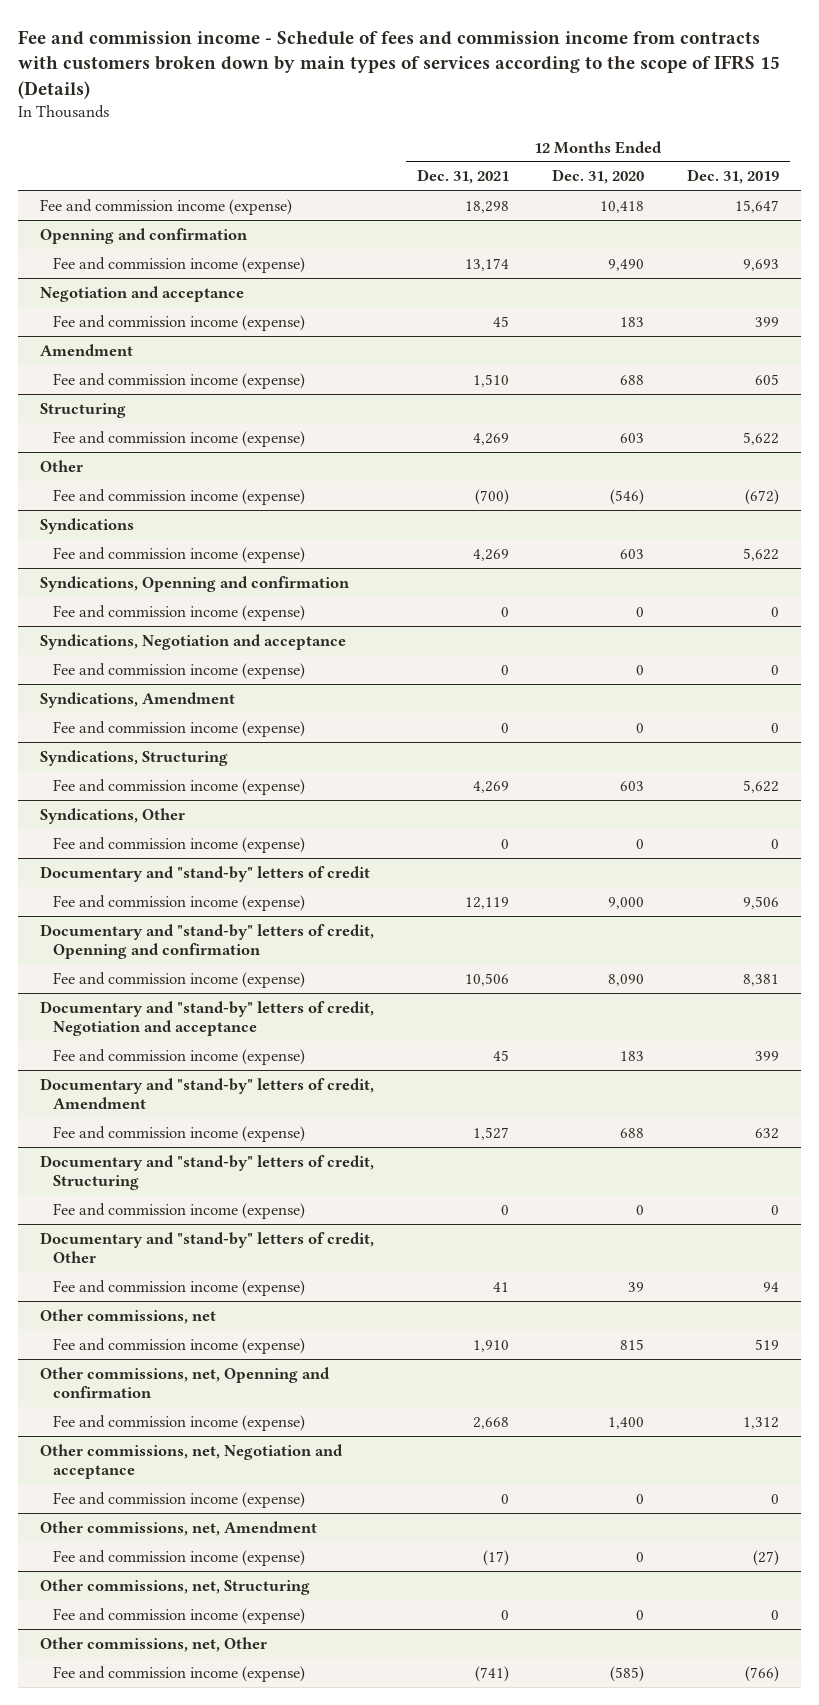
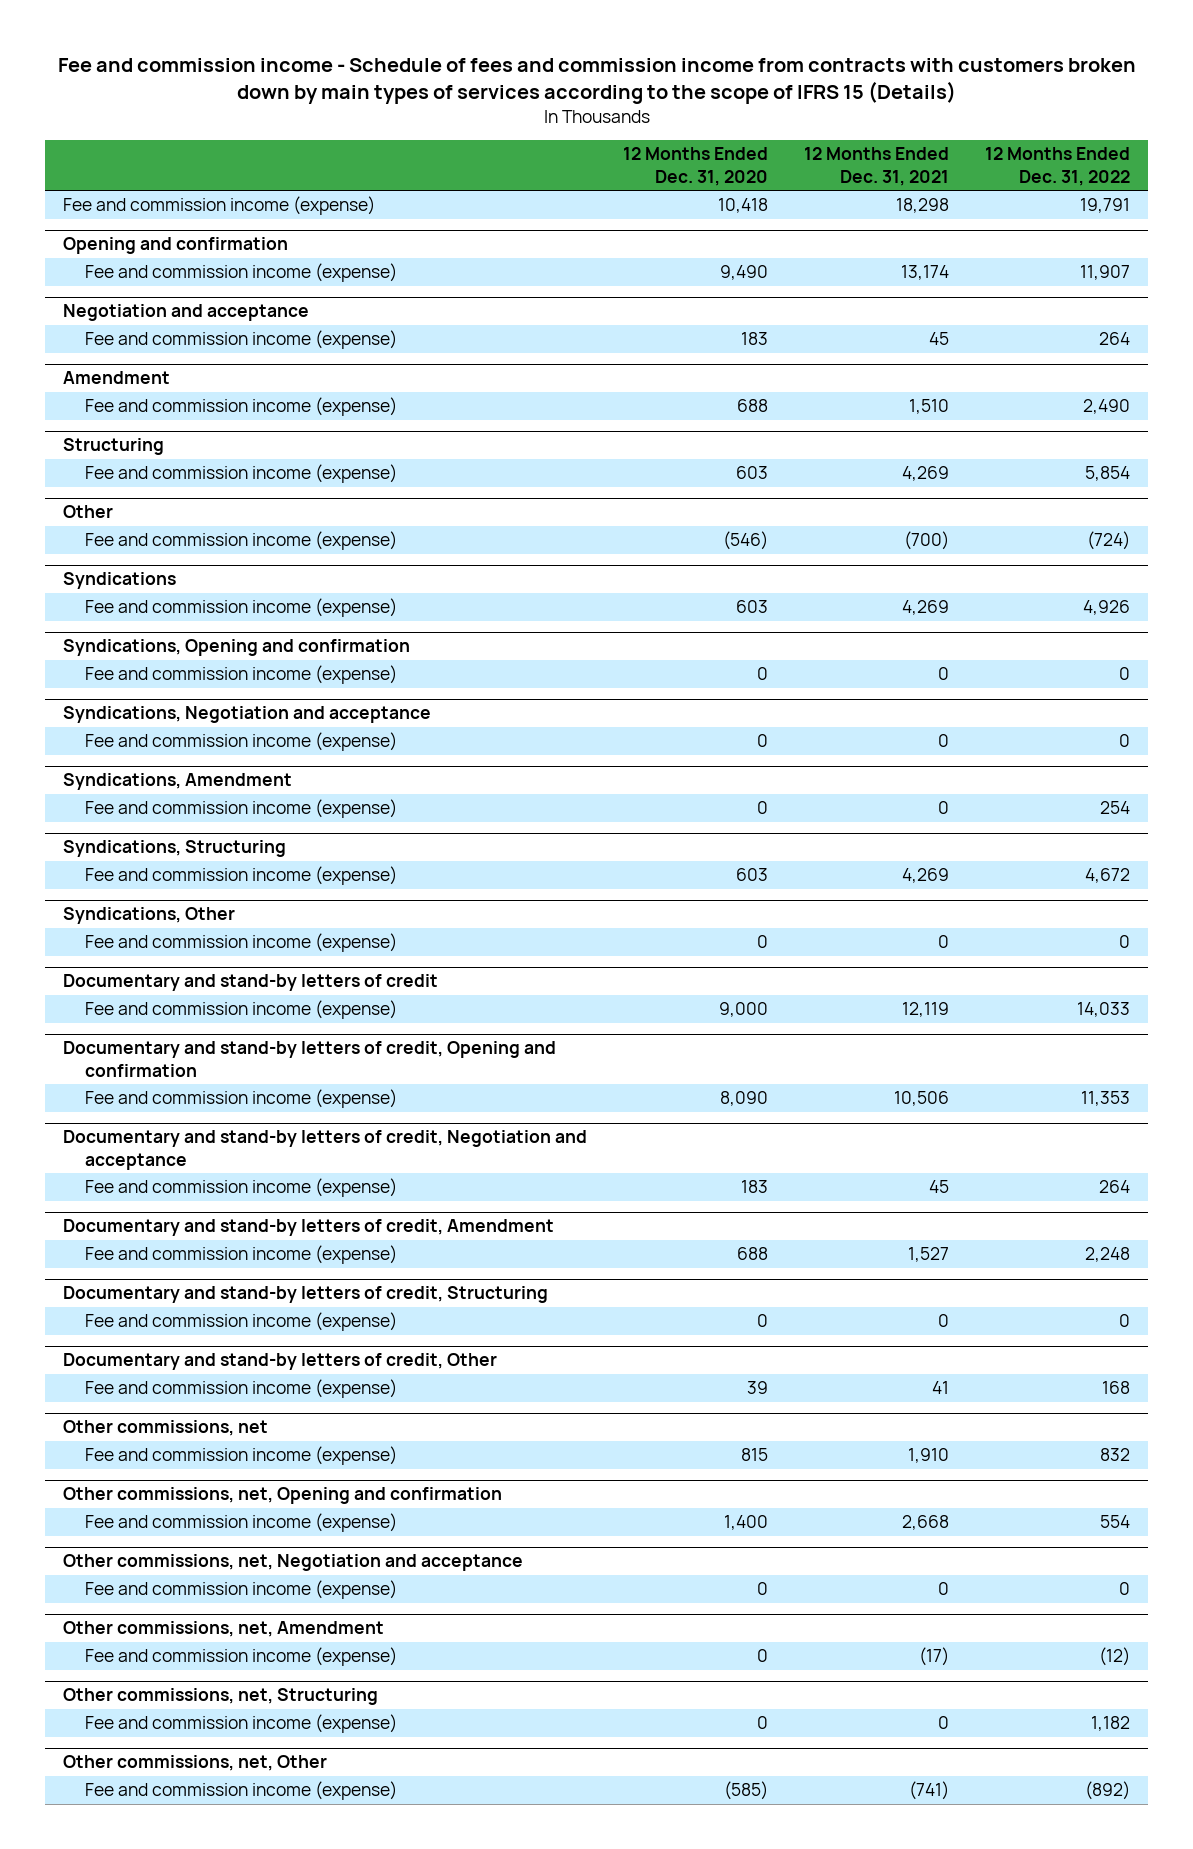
- | 12 Months Ended Dec. 31, 2021 | 12 Months Ended Dec. 31, 2020 | 12 Months Ended Dec. 31, 2019
+ | 12 Months Ended Dec. 31, 2020 | 12 Months Ended Dec. 31, 2021 | 12 Months Ended Dec. 31, 2022
- Openning and confirmation
+ Opening and confirmation
- Syndications, Openning and confirmation
+ Syndications, Opening and confirmation
- Documentary and "stand-by" letters of credit
+ Documentary and stand-by letters of credit
- Documentary and "stand-by" letters of credit, Openning and confirmation
+ Documentary and stand-by letters of credit, Opening and confirmation
- Documentary and "stand-by" letters of credit, Negotiation and acceptance
+ Documentary and stand-by letters of credit, Negotiation and acceptance
- Documentary and "stand-by" letters of credit, Amendment
+ Documentary and stand-by letters of credit, Amendment
- Documentary and "stand-by" letters of credit, Structuring
+ Documentary and stand-by letters of credit, Structuring
- Documentary and "stand-by" letters of credit, Other
+ Documentary and stand-by letters of credit, Other
- Other commissions, net, Openning and confirmation
+ Other commissions, net, Opening and confirmation

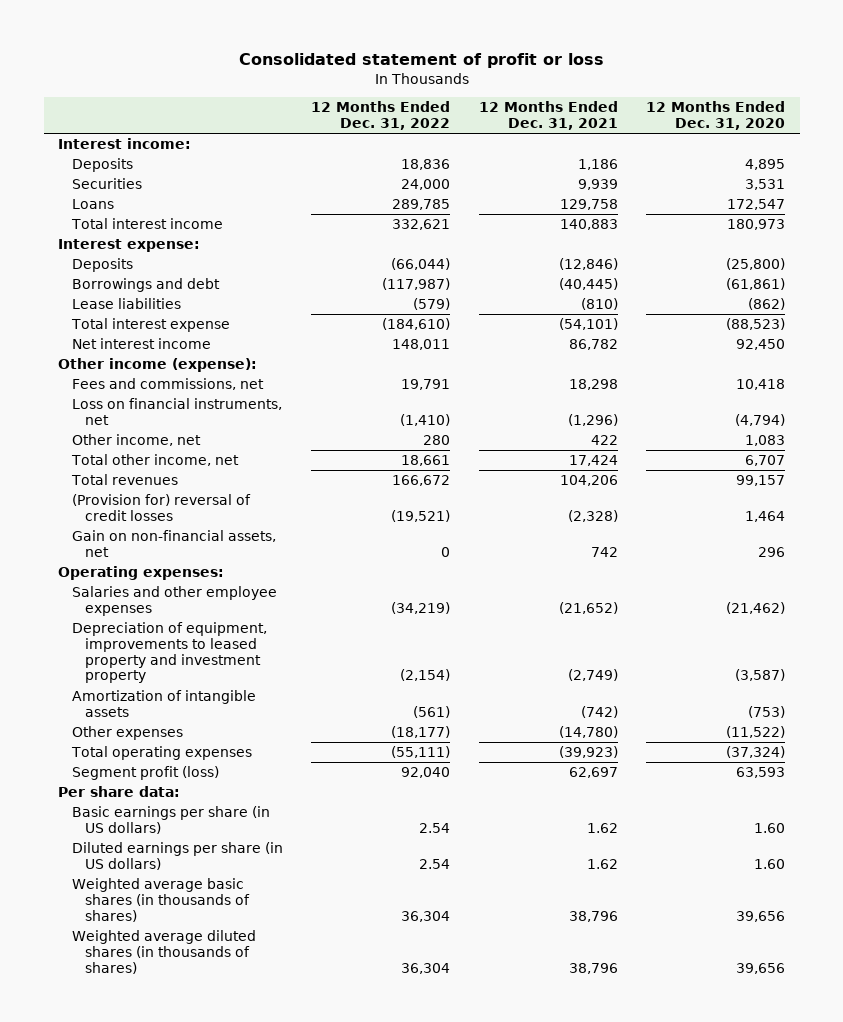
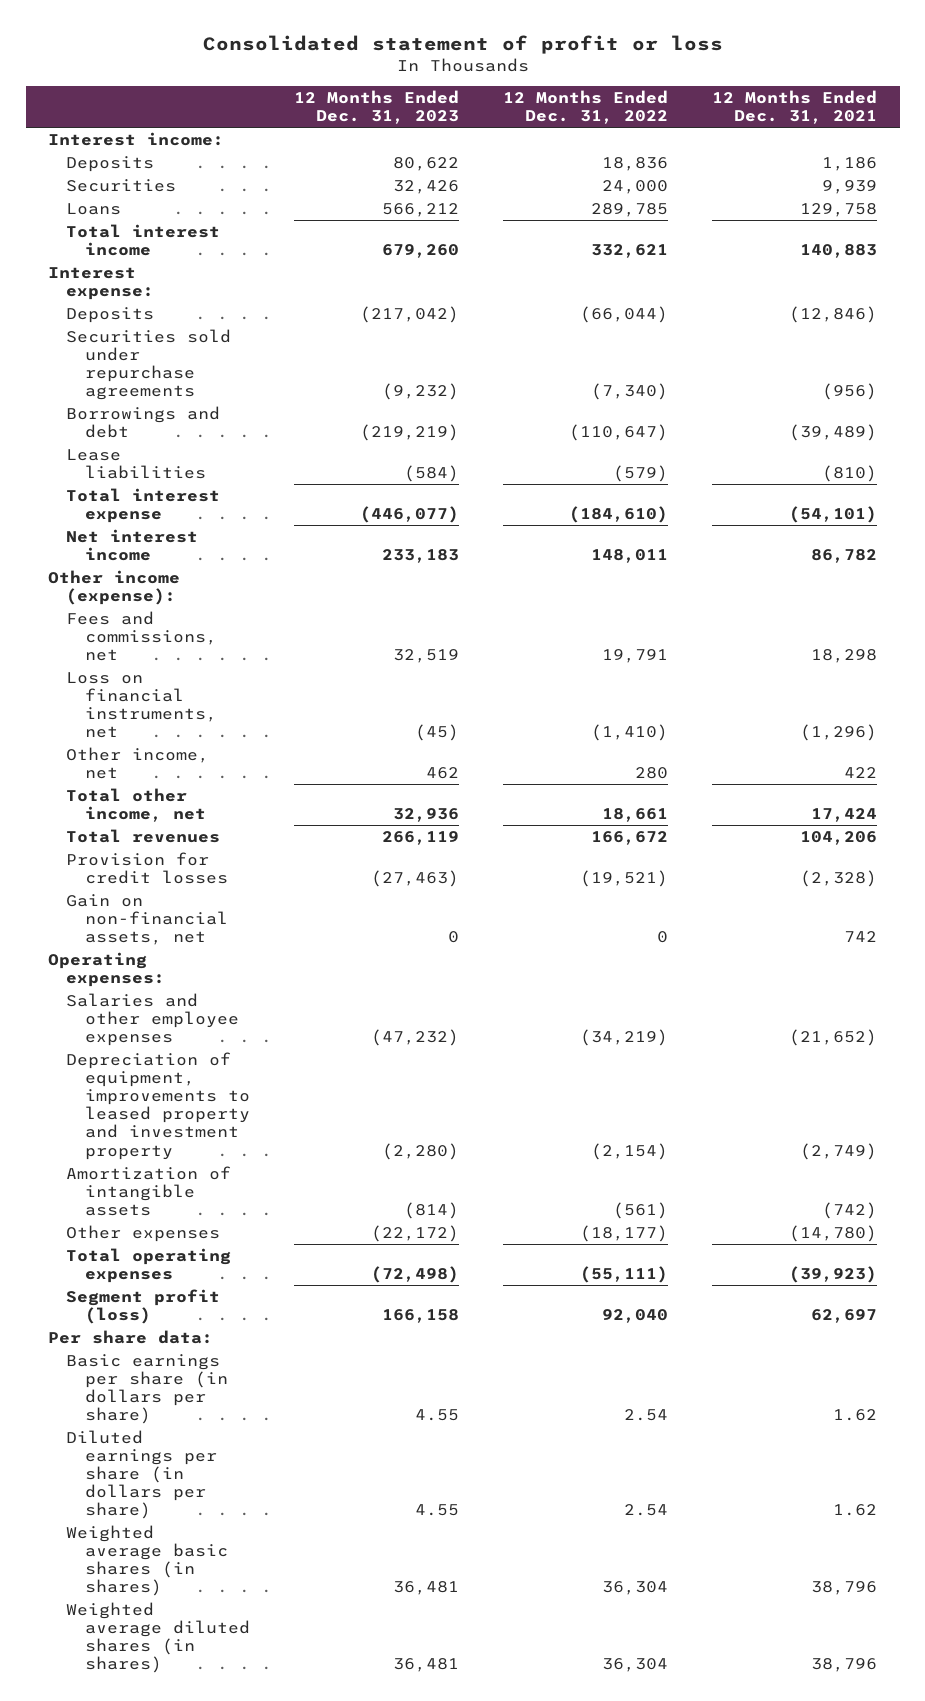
- | 12 Months Ended Dec. 31, 2022 | 12 Months Ended Dec. 31, 2021 | 12 Months Ended Dec. 31, 2020
+ | 12 Months Ended Dec. 31, 2023 | 12 Months Ended Dec. 31, 2022 | 12 Months Ended Dec. 31, 2021
- Borrowings and debt | (117,987) | (40,445) | (61,861)
+ Securities sold under repurchase agreements | (9,232) | (7,340) | (956)
+ Borrowings and debt | (219,219) | (110,647) | (39,489)
- (Provision for) reversal of credit losses | (19,521) | (2,328) | 1,464
+ Provision for credit losses | (27,463) | (19,521) | (2,328)
- Basic earnings per share (in US dollars) | 2.54 | 1.62 | 1.60
- Diluted earnings per share (in US dollars) | 2.54 | 1.62 | 1.60
- Weighted average basic shares (in thousands of shares) | 36,304 | 38,796 | 39,656
- Weighted average diluted shares (in thousands of shares) | 36,304 | 38,796 | 39,656
+ Basic earnings per share (in dollars per share) | 4.55 | 2.54 | 1.62
+ Diluted earnings per share (in dollars per share) | 4.55 | 2.54 | 1.62
+ Weighted average basic shares (in shares) | 36,481 | 36,304 | 38,796
+ Weighted average diluted shares (in shares) | 36,481 | 36,304 | 38,796

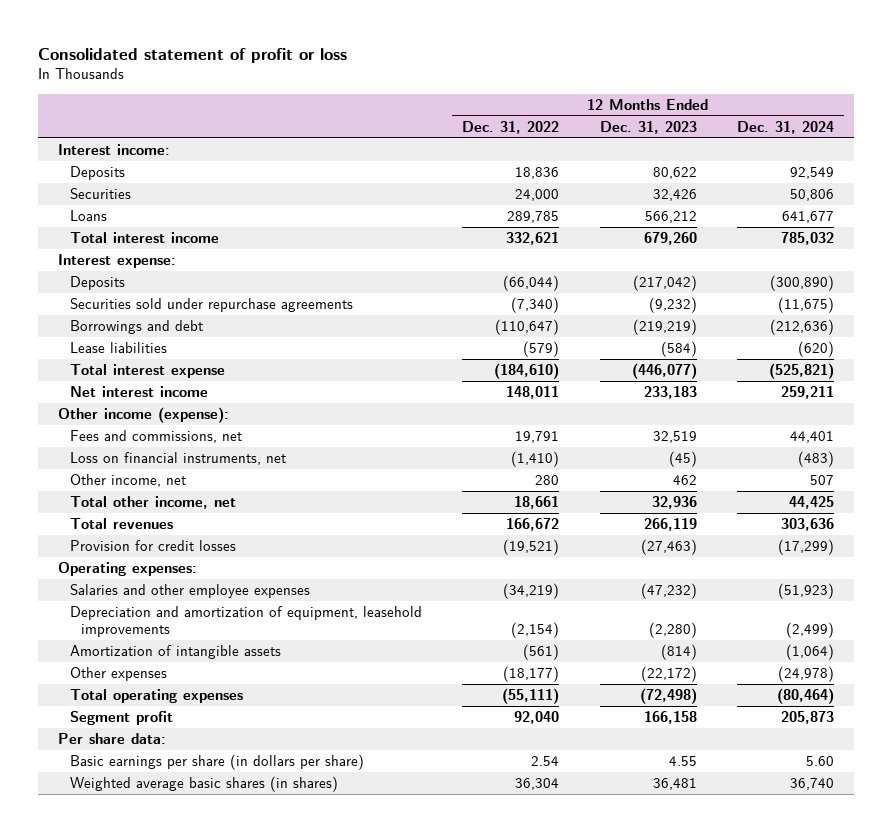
- | 12 Months Ended Dec. 31, 2023 | 12 Months Ended Dec. 31, 2022 | 12 Months Ended Dec. 31, 2021
+ | 12 Months Ended Dec. 31, 2022 | 12 Months Ended Dec. 31, 2023 | 12 Months Ended Dec. 31, 2024
- Gain on non-financial assets, net | 0 | 0 | 742
- Depreciation of equipment, improvements to leased property and investment property | (2,280) | (2,154) | (2,749)
+ Depreciation and amortization of equipment, leasehold improvements | (2,154) | (2,280) | (2,499)
- Segment profit (loss) | 166,158 | 92,040 | 62,697
+ Segment profit | 92,040 | 166,158 | 205,873
- Diluted earnings per share (in dollars per share) | 4.55 | 2.54 | 1.62
- Weighted average diluted shares (in shares) | 36,481 | 36,304 | 38,796

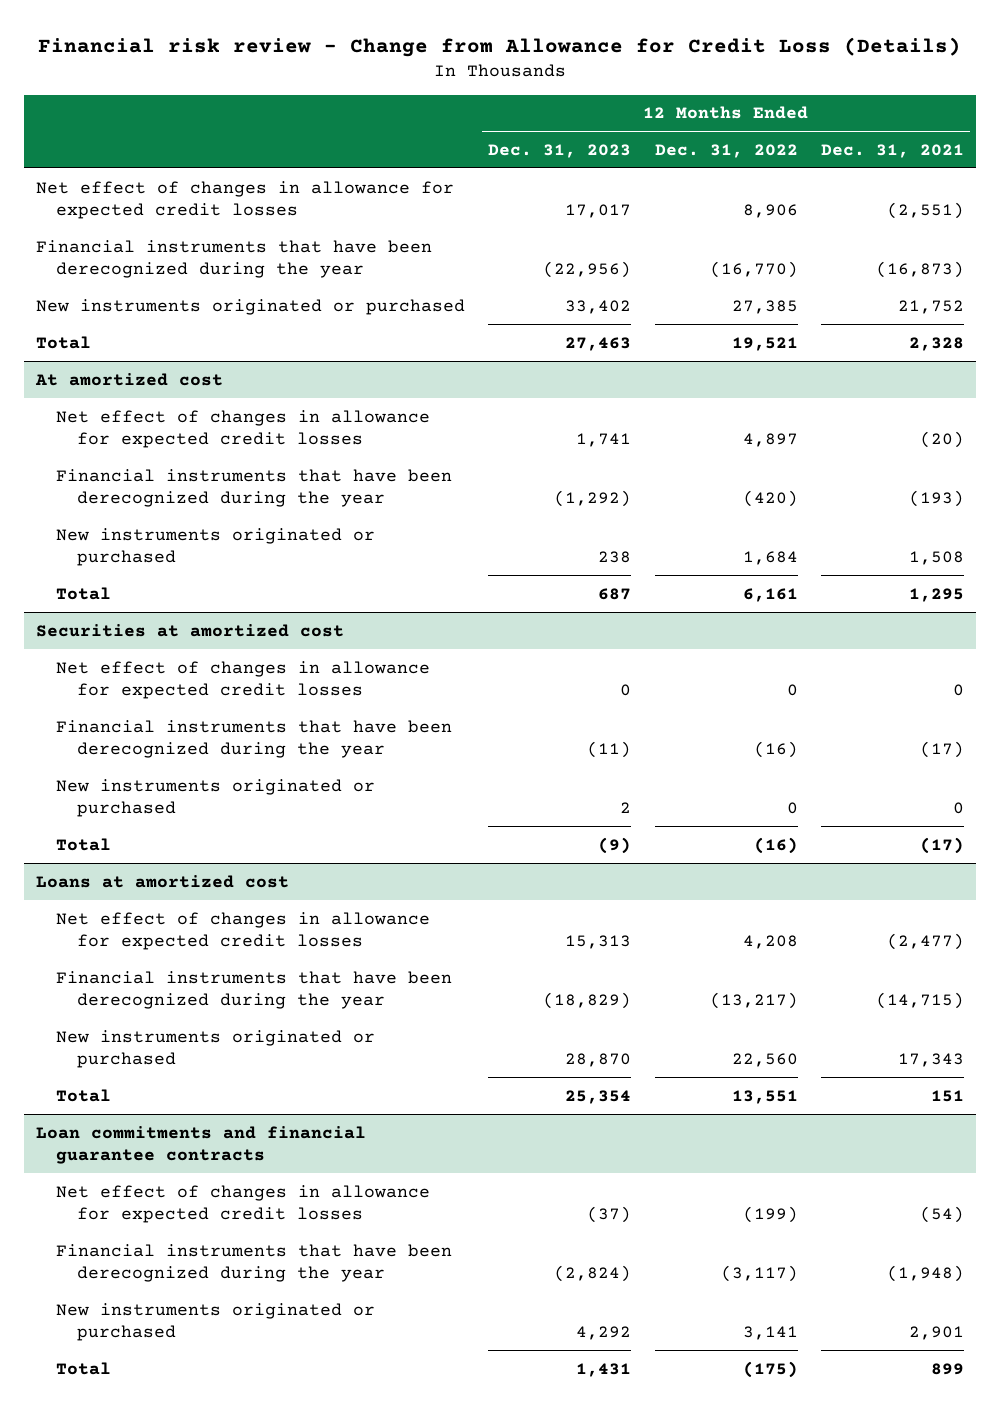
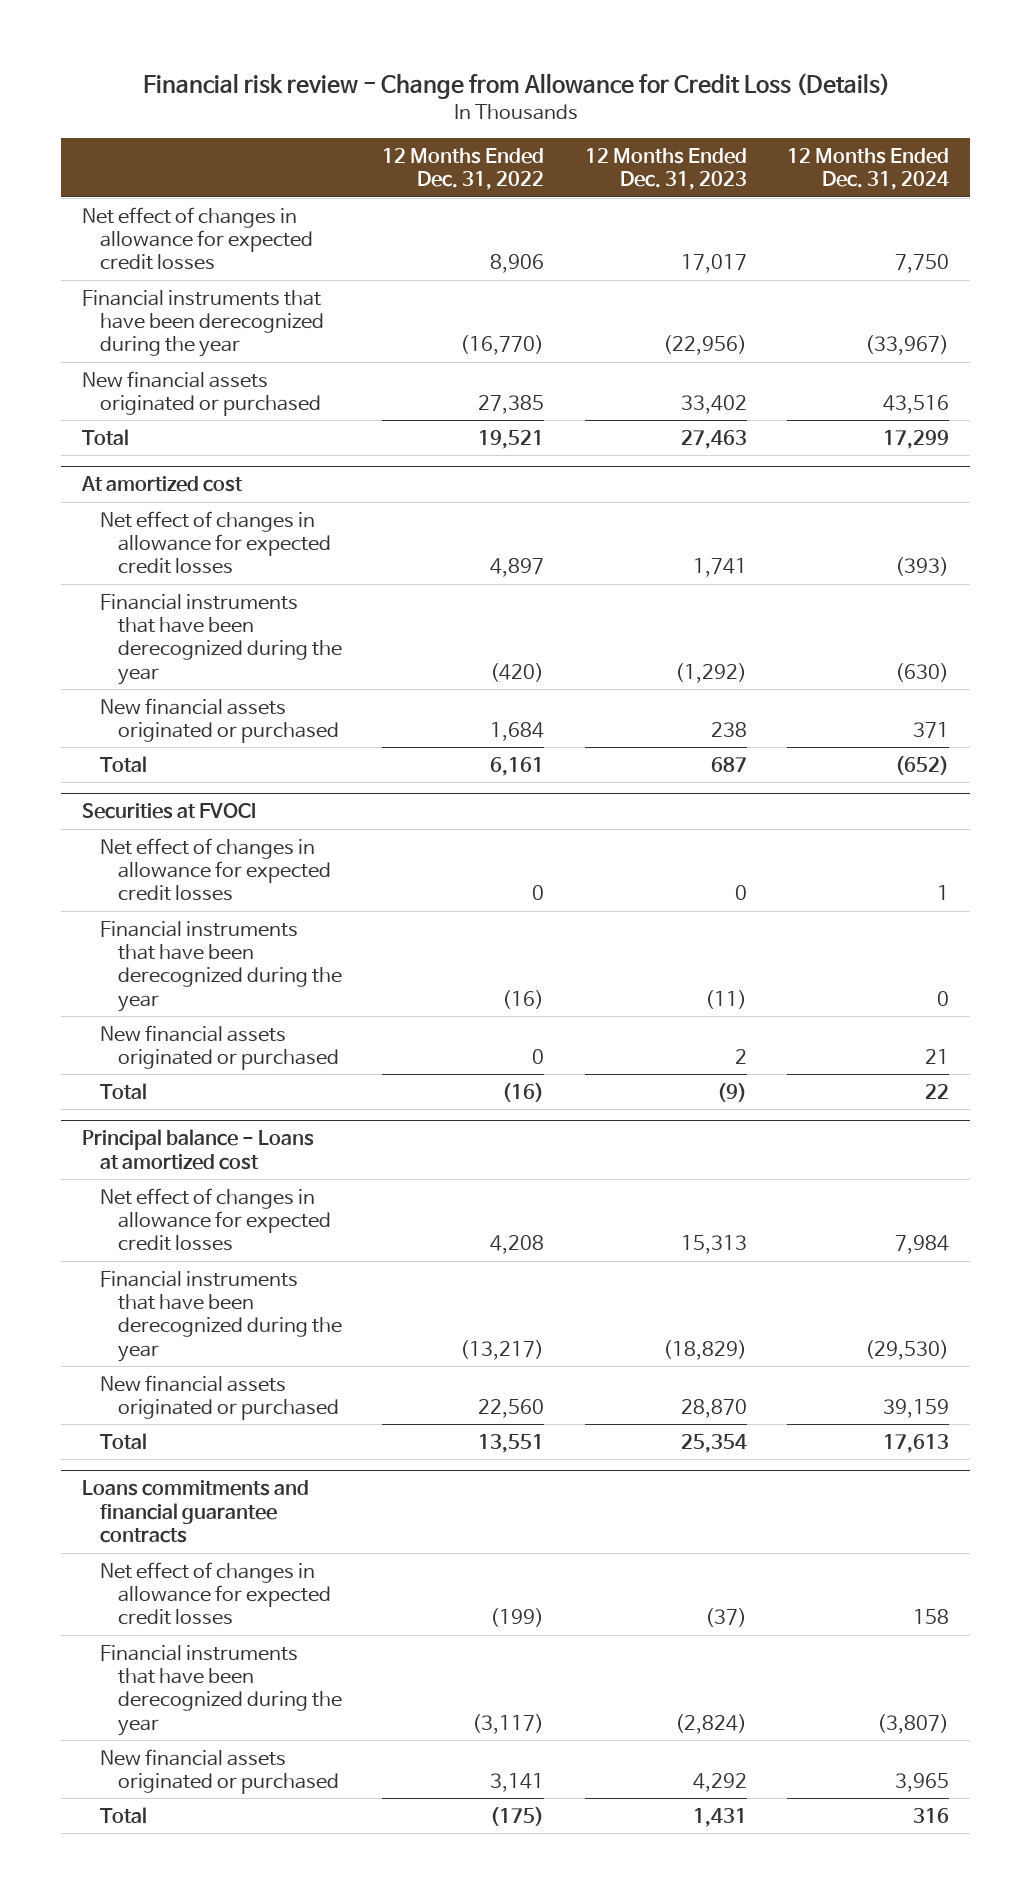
- | 12 Months Ended Dec. 31, 2023 | 12 Months Ended Dec. 31, 2022 | 12 Months Ended Dec. 31, 2021
+ | 12 Months Ended Dec. 31, 2022 | 12 Months Ended Dec. 31, 2023 | 12 Months Ended Dec. 31, 2024
- New instruments originated or purchased | 33,402 | 27,385 | 21,752
+ New financial assets originated or purchased | 27,385 | 33,402 | 43,516
@ At amortized cost
- New instruments originated or purchased | 238 | 1,684 | 1,508
+ New financial assets originated or purchased | 1,684 | 238 | 371
- Securities at amortized cost
+ Securities at FVOCI
- New instruments originated or purchased | 2 | 0 | 0
+ New financial assets originated or purchased | 0 | 2 | 21
- Loans at amortized cost
+ Principal balance - Loans at amortized cost
- New instruments originated or purchased | 28,870 | 22,560 | 17,343
+ New financial assets originated or purchased | 22,560 | 28,870 | 39,159
- Loan commitments and financial guarantee contracts
+ Loans commitments and financial guarantee contracts
- New instruments originated or purchased | 4,292 | 3,141 | 2,901
+ New financial assets originated or purchased | 3,141 | 4,292 | 3,965

